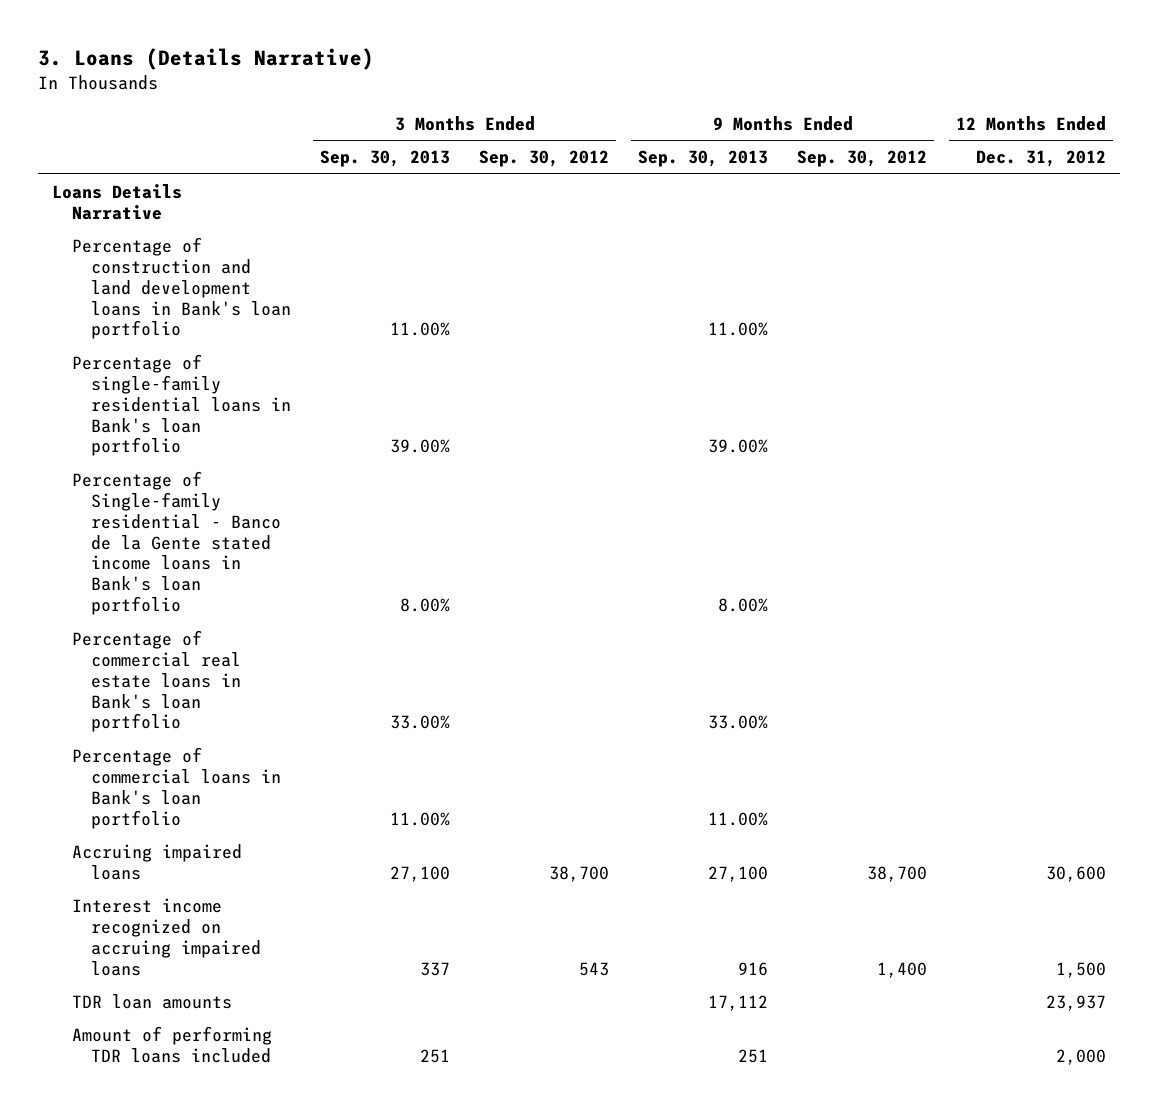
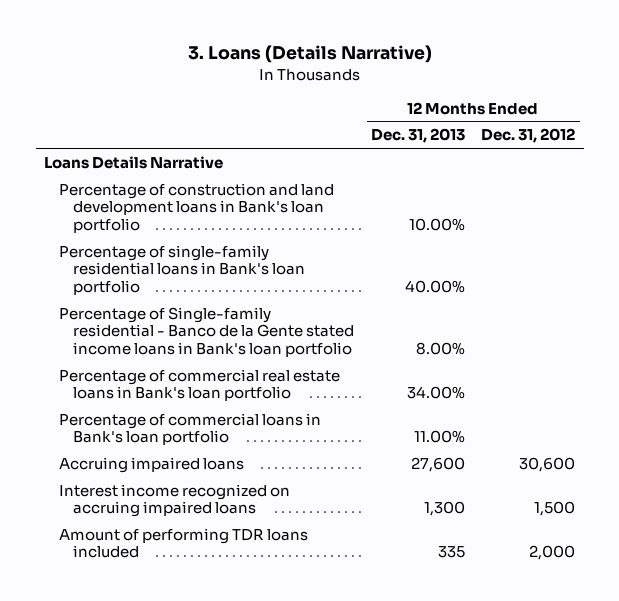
- | 3 Months Ended Sep. 30, 2013 | 3 Months Ended Sep. 30, 2012 | 9 Months Ended Sep. 30, 2013 | 9 Months Ended Sep. 30, 2012 | 12 Months Ended Dec. 31, 2012
+ | 12 Months Ended Dec. 31, 2013 | 12 Months Ended Dec. 31, 2012
- TDR loan amounts | | | 17,112 | | 23,937

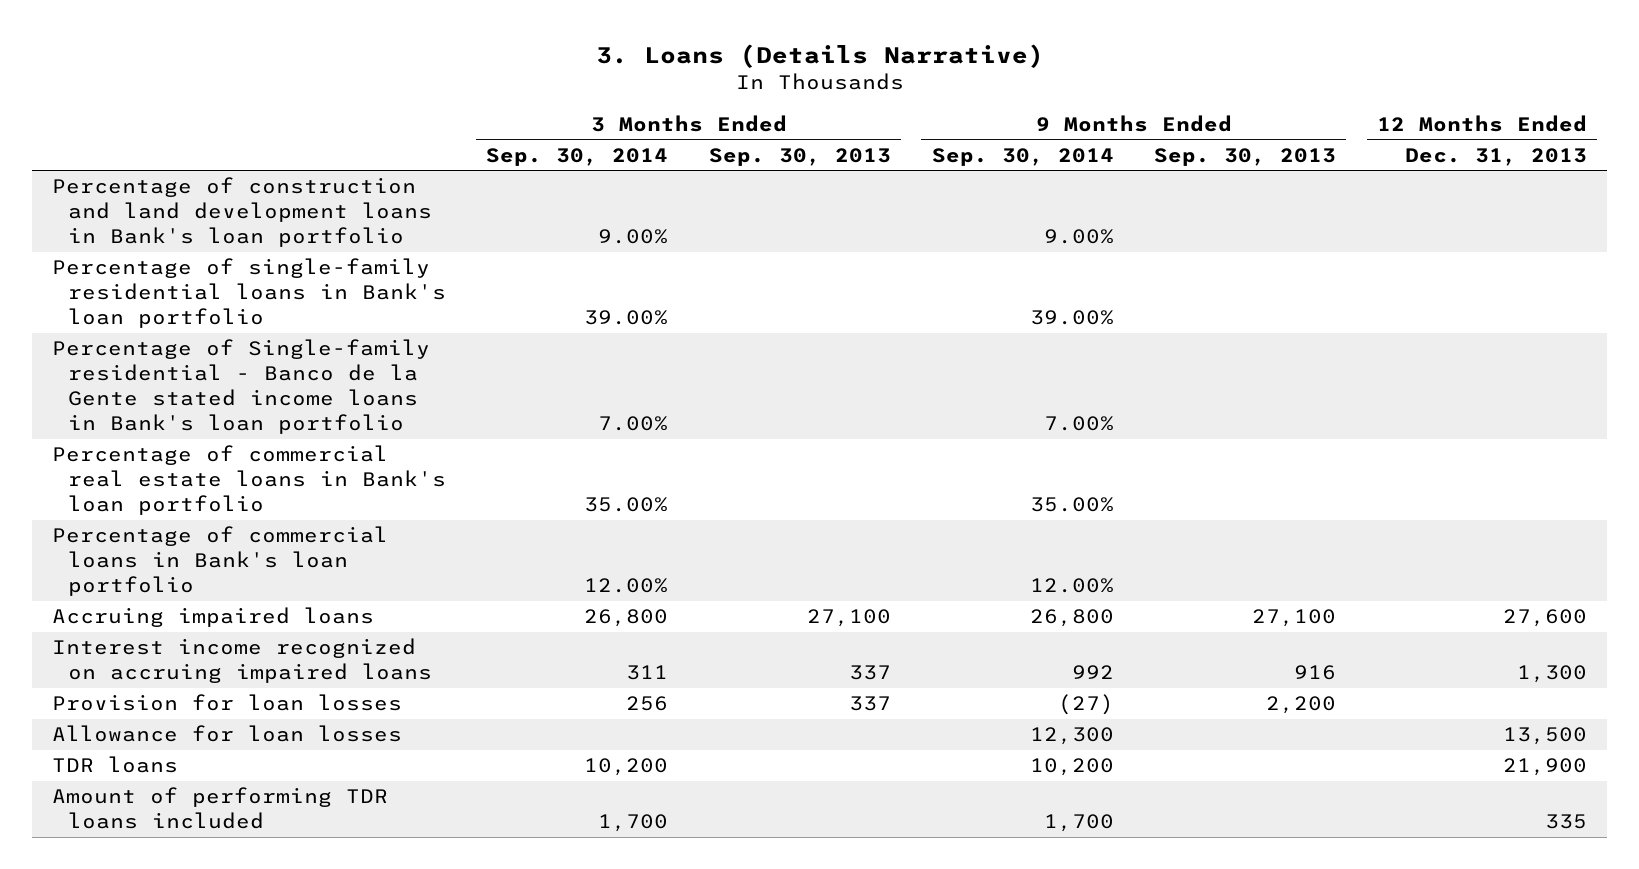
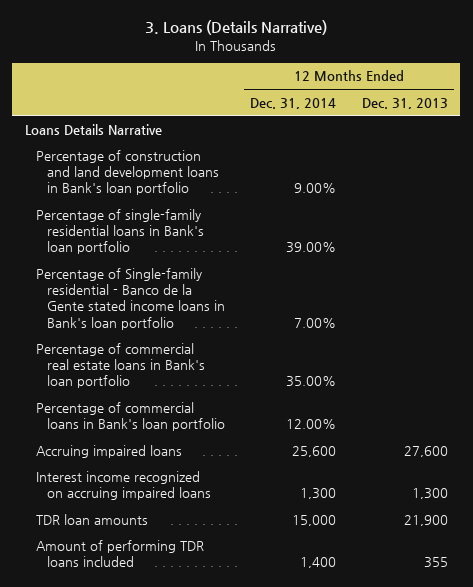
- | 3 Months Ended Sep. 30, 2014 | 3 Months Ended Sep. 30, 2013 | 9 Months Ended Sep. 30, 2014 | 9 Months Ended Sep. 30, 2013 | 12 Months Ended Dec. 31, 2013
+ | 12 Months Ended Dec. 31, 2014 | 12 Months Ended Dec. 31, 2013
+ Loans Details Narrative
- Provision for loan losses | 256 | 337 | (27) | 2,200 |
- Allowance for loan losses | | | 12,300 | | 13,500
- TDR loans | 10,200 | | 10,200 | | 21,900
- Amount of performing TDR loans included | 1,700 | | 1,700 | | 335
+ TDR loan amounts | 15,000 | 21,900
+ Amount of performing TDR loans included | 1,400 | 355

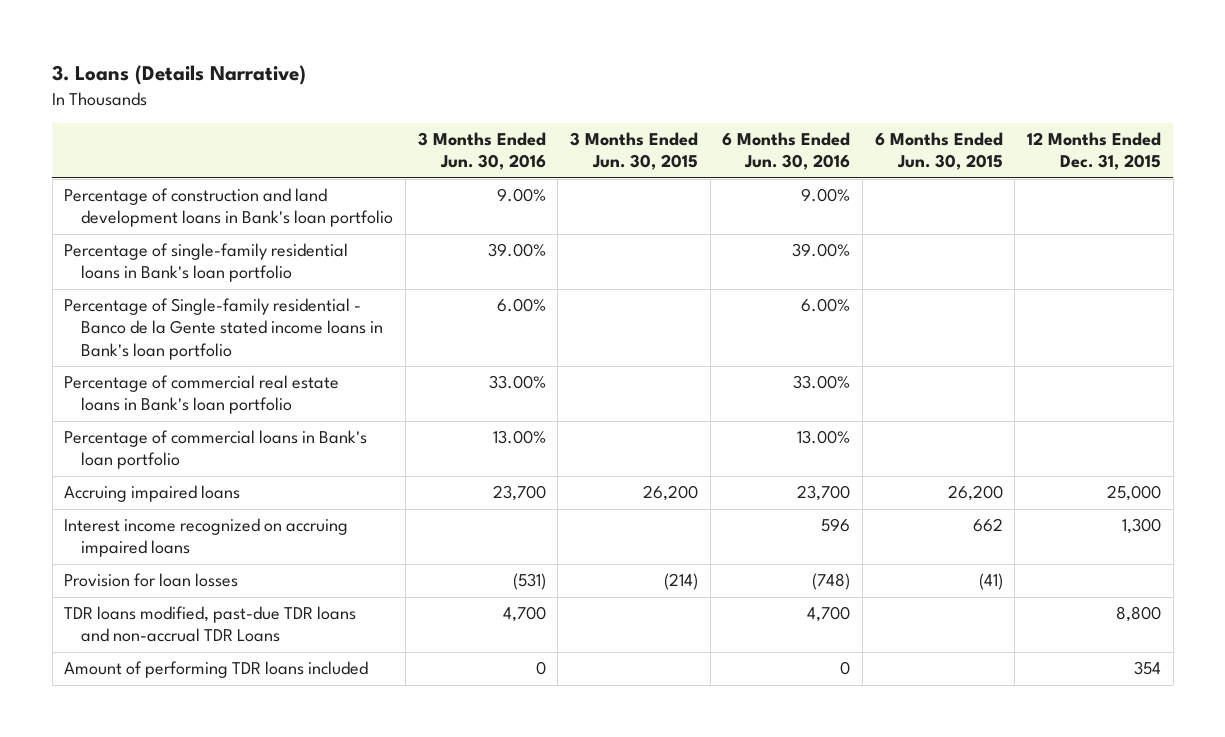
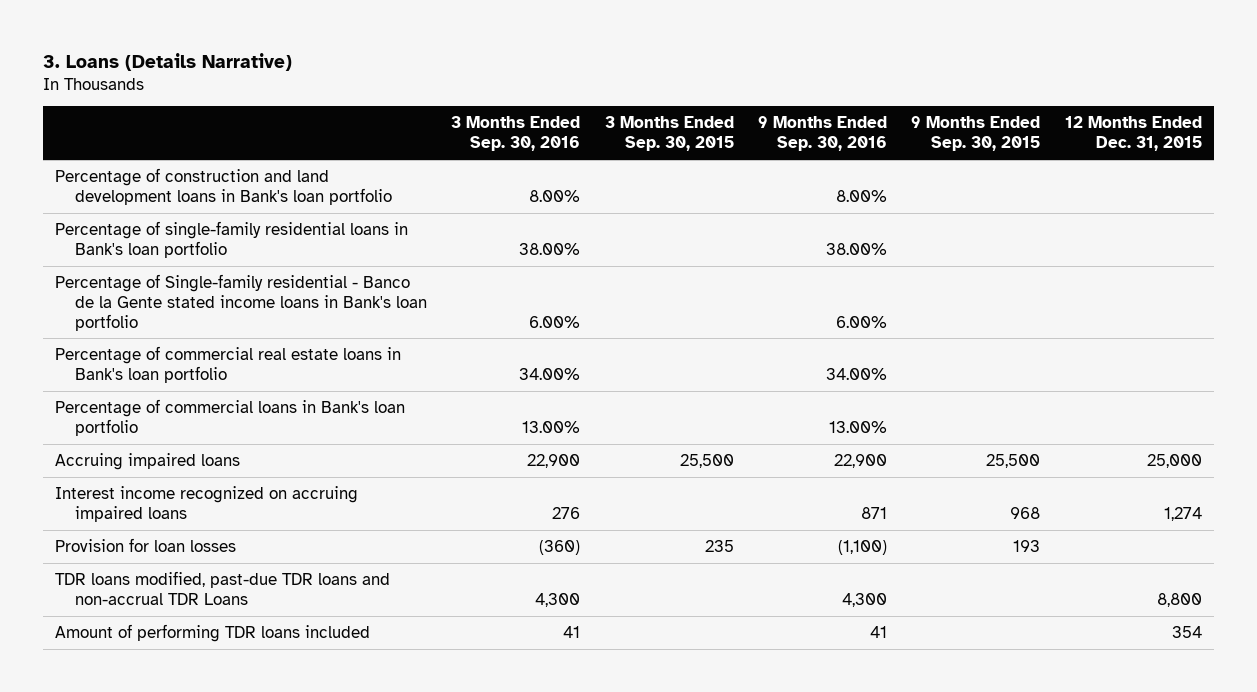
- | 3 Months Ended Jun. 30, 2016 | 3 Months Ended Jun. 30, 2015 | 6 Months Ended Jun. 30, 2016 | 6 Months Ended Jun. 30, 2015 | 12 Months Ended Dec. 31, 2015
+ | 3 Months Ended Sep. 30, 2016 | 3 Months Ended Sep. 30, 2015 | 9 Months Ended Sep. 30, 2016 | 9 Months Ended Sep. 30, 2015 | 12 Months Ended Dec. 31, 2015
- Interest income recognized on accruing impaired loans | | | 596 | 662 | 1,300
+ Interest income recognized on accruing impaired loans | 276 | | 871 | 968 | 1,274

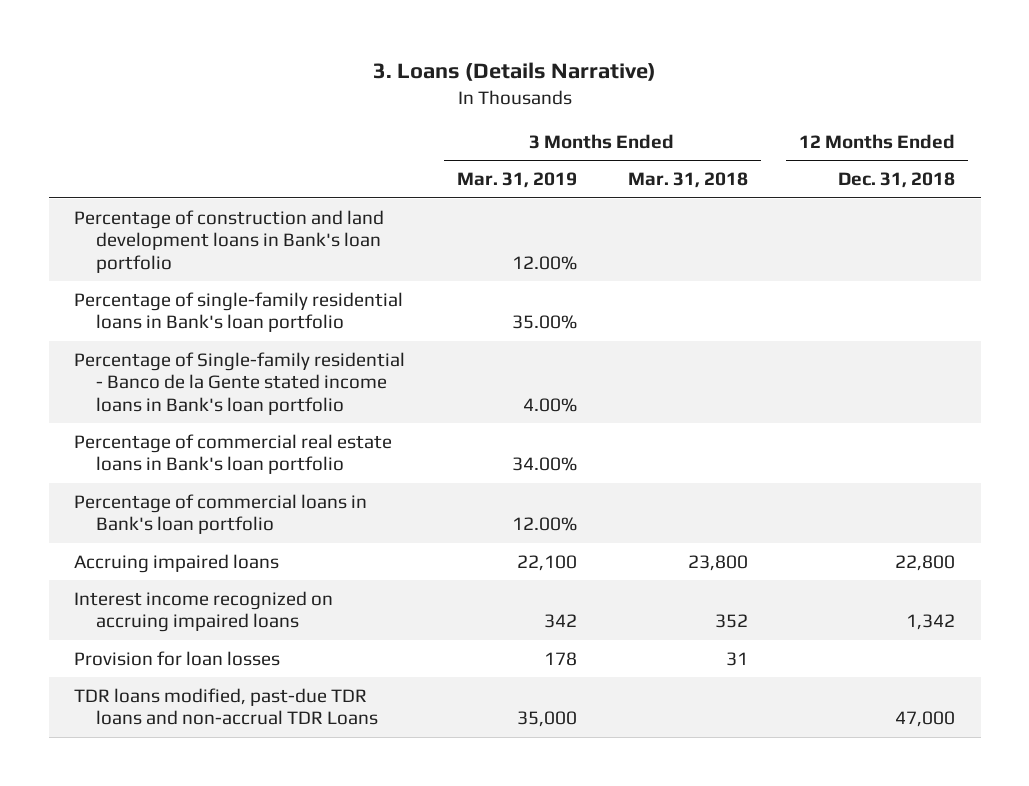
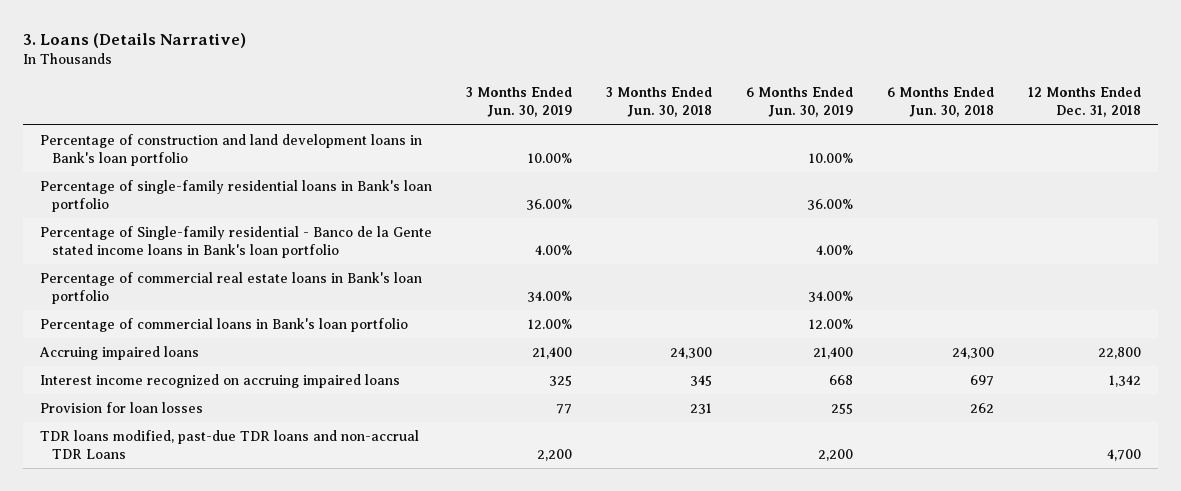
- | 3 Months Ended Mar. 31, 2019 | 3 Months Ended Mar. 31, 2018 | 12 Months Ended Dec. 31, 2018
+ | 3 Months Ended Jun. 30, 2019 | 3 Months Ended Jun. 30, 2018 | 6 Months Ended Jun. 30, 2019 | 6 Months Ended Jun. 30, 2018 | 12 Months Ended Dec. 31, 2018
- TDR loans modified, past-due TDR loans and non-accrual TDR Loans | 35,000 | | 47,000
+ TDR loans modified, past-due TDR loans and non-accrual TDR Loans | 2,200 | | 2,200 | | 4,700

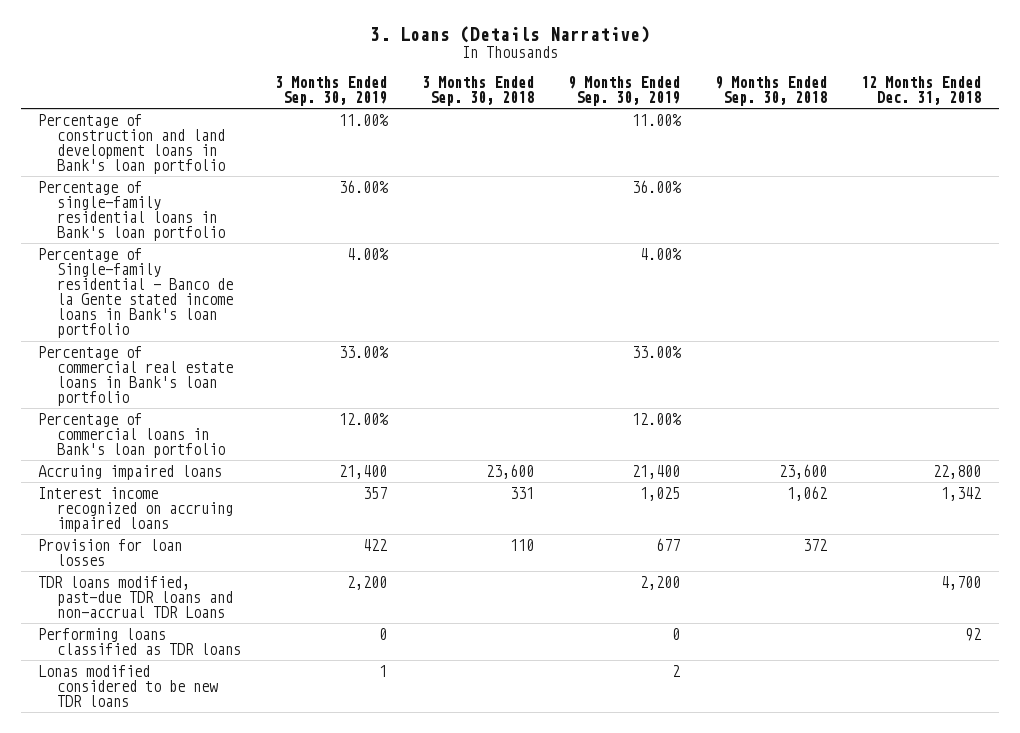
- | 3 Months Ended Jun. 30, 2019 | 3 Months Ended Jun. 30, 2018 | 6 Months Ended Jun. 30, 2019 | 6 Months Ended Jun. 30, 2018 | 12 Months Ended Dec. 31, 2018
+ | 3 Months Ended Sep. 30, 2019 | 3 Months Ended Sep. 30, 2018 | 9 Months Ended Sep. 30, 2019 | 9 Months Ended Sep. 30, 2018 | 12 Months Ended Dec. 31, 2018
+ Performing loans classified as TDR loans | 0 | | 0 | | 92
+ Lonas modified considered to be new TDR loans | 1 | | 2 | |

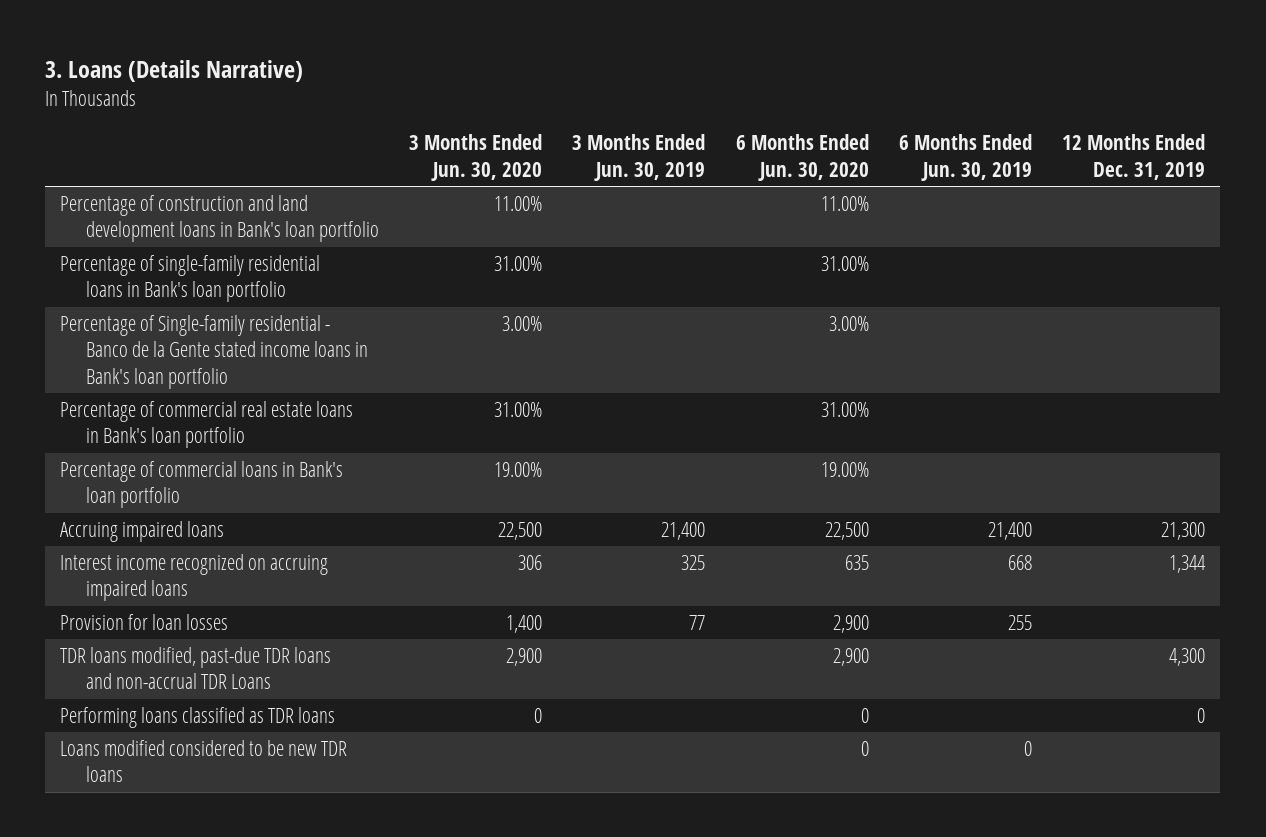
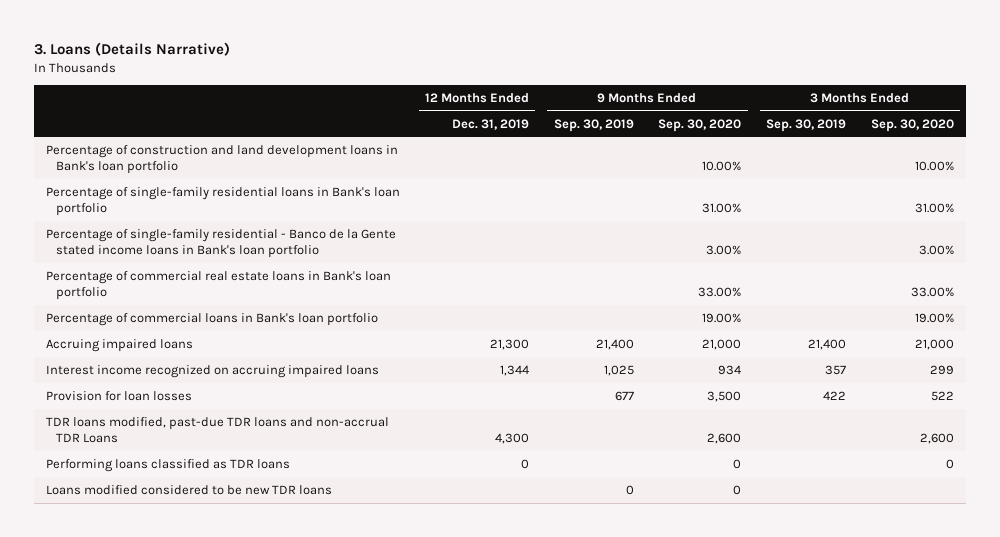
- | 3 Months Ended Jun. 30, 2020 | 3 Months Ended Jun. 30, 2019 | 6 Months Ended Jun. 30, 2020 | 6 Months Ended Jun. 30, 2019 | 12 Months Ended Dec. 31, 2019
+ | 12 Months Ended Dec. 31, 2019 | 9 Months Ended Sep. 30, 2019 | 9 Months Ended Sep. 30, 2020 | 3 Months Ended Sep. 30, 2019 | 3 Months Ended Sep. 30, 2020
- Percentage of Single-family residential - Banco de la Gente stated income loans in Bank's loan portfolio | 3.00% | | 3.00% | |
+ Percentage of single-family residential - Banco de la Gente stated income loans in Bank's loan portfolio | | | 3.00% | | 3.00%

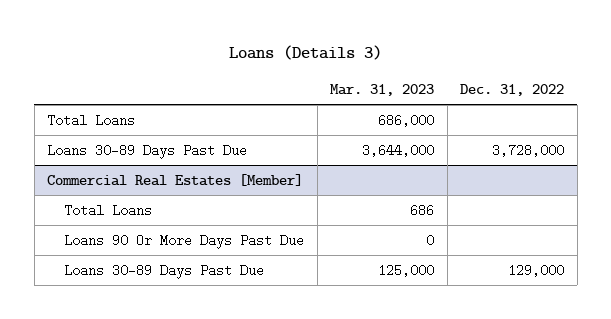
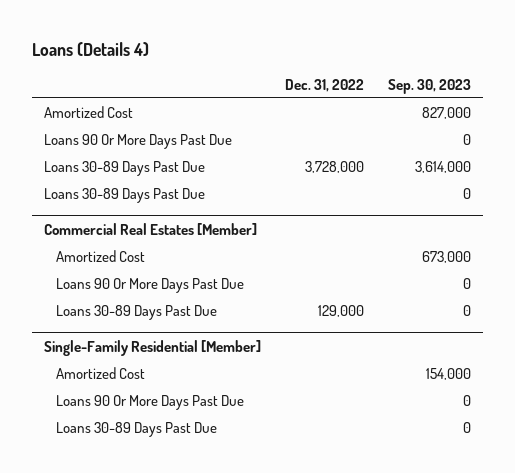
- Loans (Details 3)
+ Loans (Details 4)
- | Mar. 31, 2023 | Dec. 31, 2022
+ | Dec. 31, 2022 | Sep. 30, 2023
- Total Loans | 686,000 |
+ Amortized Cost | | 827,000
+ Loans 90 Or More Days Past Due | | 0
+ Loans 30-89 Days Past Due | | 0
@ Commercial Real Estates [Member]
- Total Loans | 686 |
+ Amortized Cost | | 673,000
+ Single-Family Residential [Member]
+ Amortized Cost | | 154,000
+ Loans 90 Or More Days Past Due | | 0
+ Loans 30-89 Days Past Due | | 0

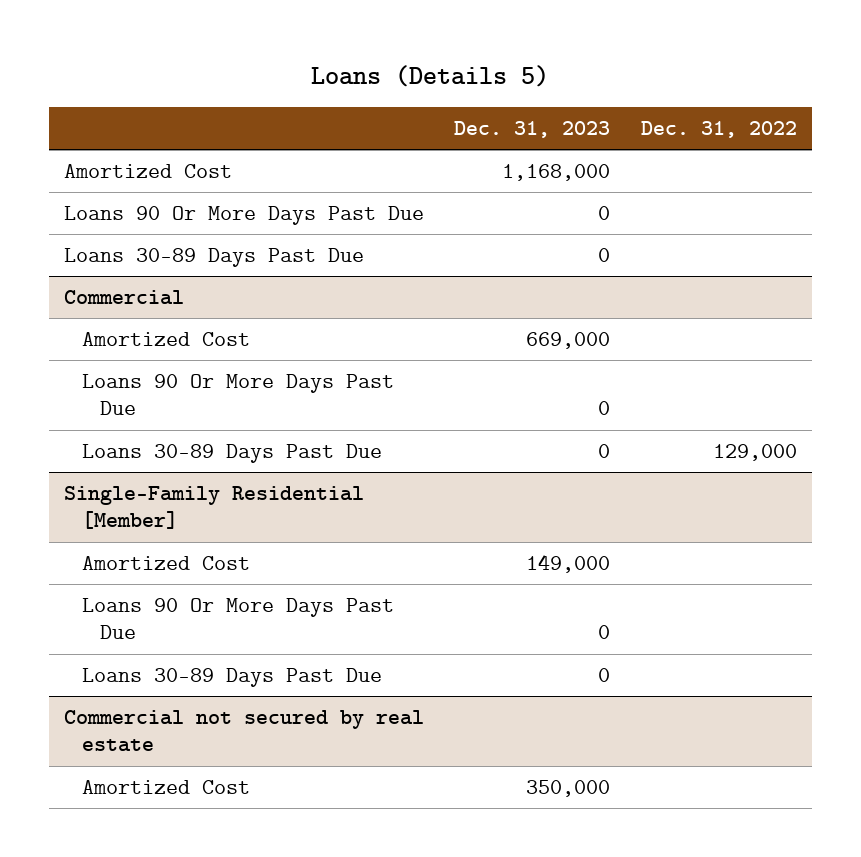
- Loans (Details 4)
+ Loans (Details 5)
- | Dec. 31, 2022 | Sep. 30, 2023
+ | Dec. 31, 2023 | Dec. 31, 2022
- Loans 30-89 Days Past Due | 3,728,000 | 3,614,000
- Commercial Real Estates [Member]
+ Commercial
+ Commercial not secured by real estate
+ Amortized Cost | 350,000 |

